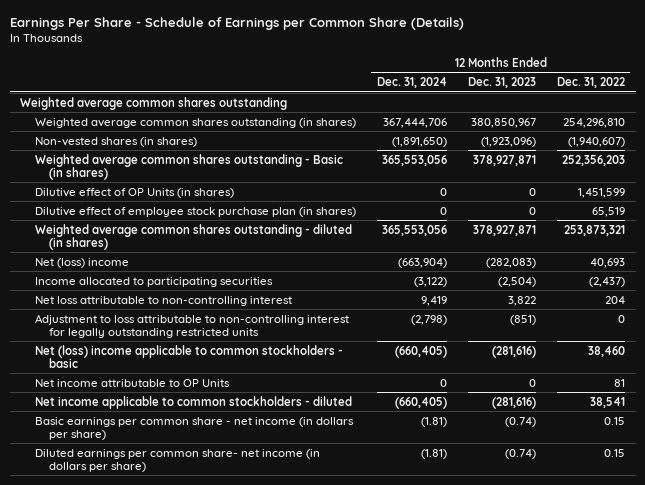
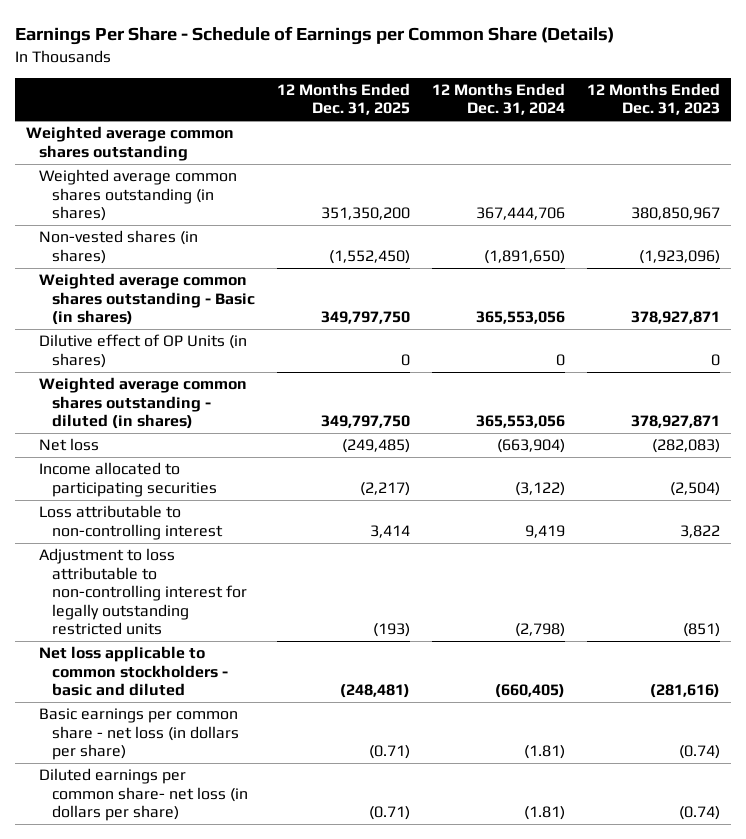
- | 12 Months Ended Dec. 31, 2024 | 12 Months Ended Dec. 31, 2023 | 12 Months Ended Dec. 31, 2022
+ | 12 Months Ended Dec. 31, 2025 | 12 Months Ended Dec. 31, 2024 | 12 Months Ended Dec. 31, 2023
- Dilutive effect of employee stock purchase plan (in shares) | 0 | 0 | 65,519
- Net (loss) income | (663,904) | (282,083) | 40,693
+ Net loss | (249,485) | (663,904) | (282,083)
- Net loss attributable to non-controlling interest | 9,419 | 3,822 | 204
+ Loss attributable to non-controlling interest | 3,414 | 9,419 | 3,822
- Net (loss) income applicable to common stockholders - basic | (660,405) | (281,616) | 38,460
- Net income attributable to OP Units | 0 | 0 | 81
- Net income applicable to common stockholders - diluted | (660,405) | (281,616) | 38,541
- Basic earnings per common share - net income (in dollars per share) | (1.81) | (0.74) | 0.15
- Diluted earnings per common share- net income (in dollars per share) | (1.81) | (0.74) | 0.15
+ Net loss applicable to common stockholders - basic and diluted | (248,481) | (660,405) | (281,616)
+ Basic earnings per common share - net loss (in dollars per share) | (0.71) | (1.81) | (0.74)
+ Diluted earnings per common share- net loss (in dollars per share) | (0.71) | (1.81) | (0.74)

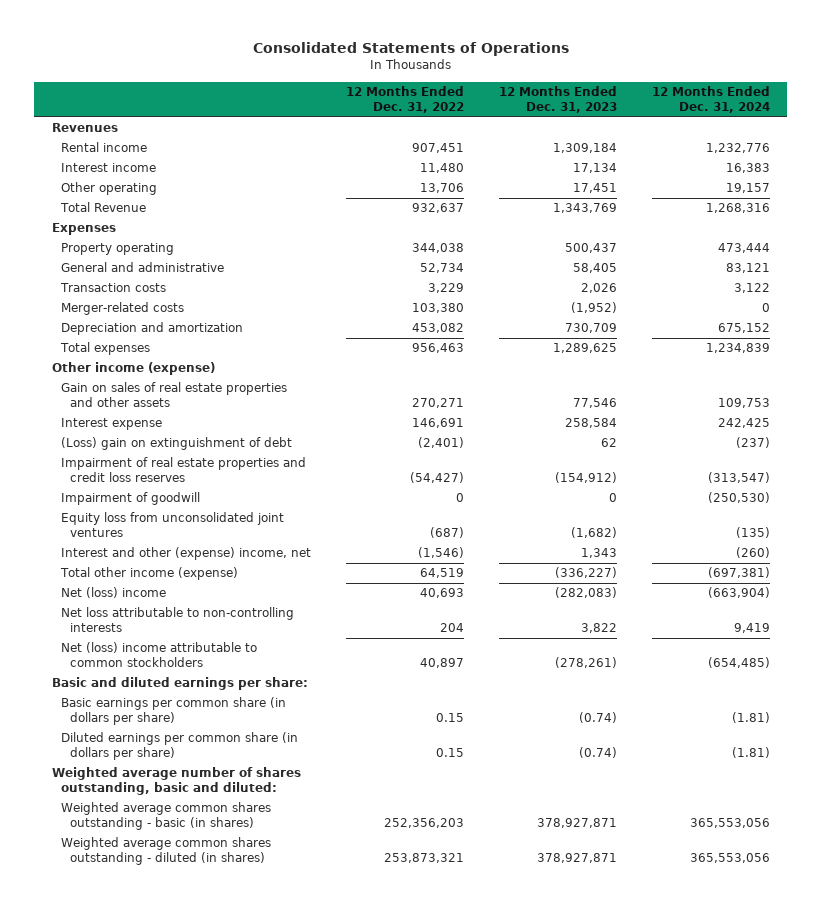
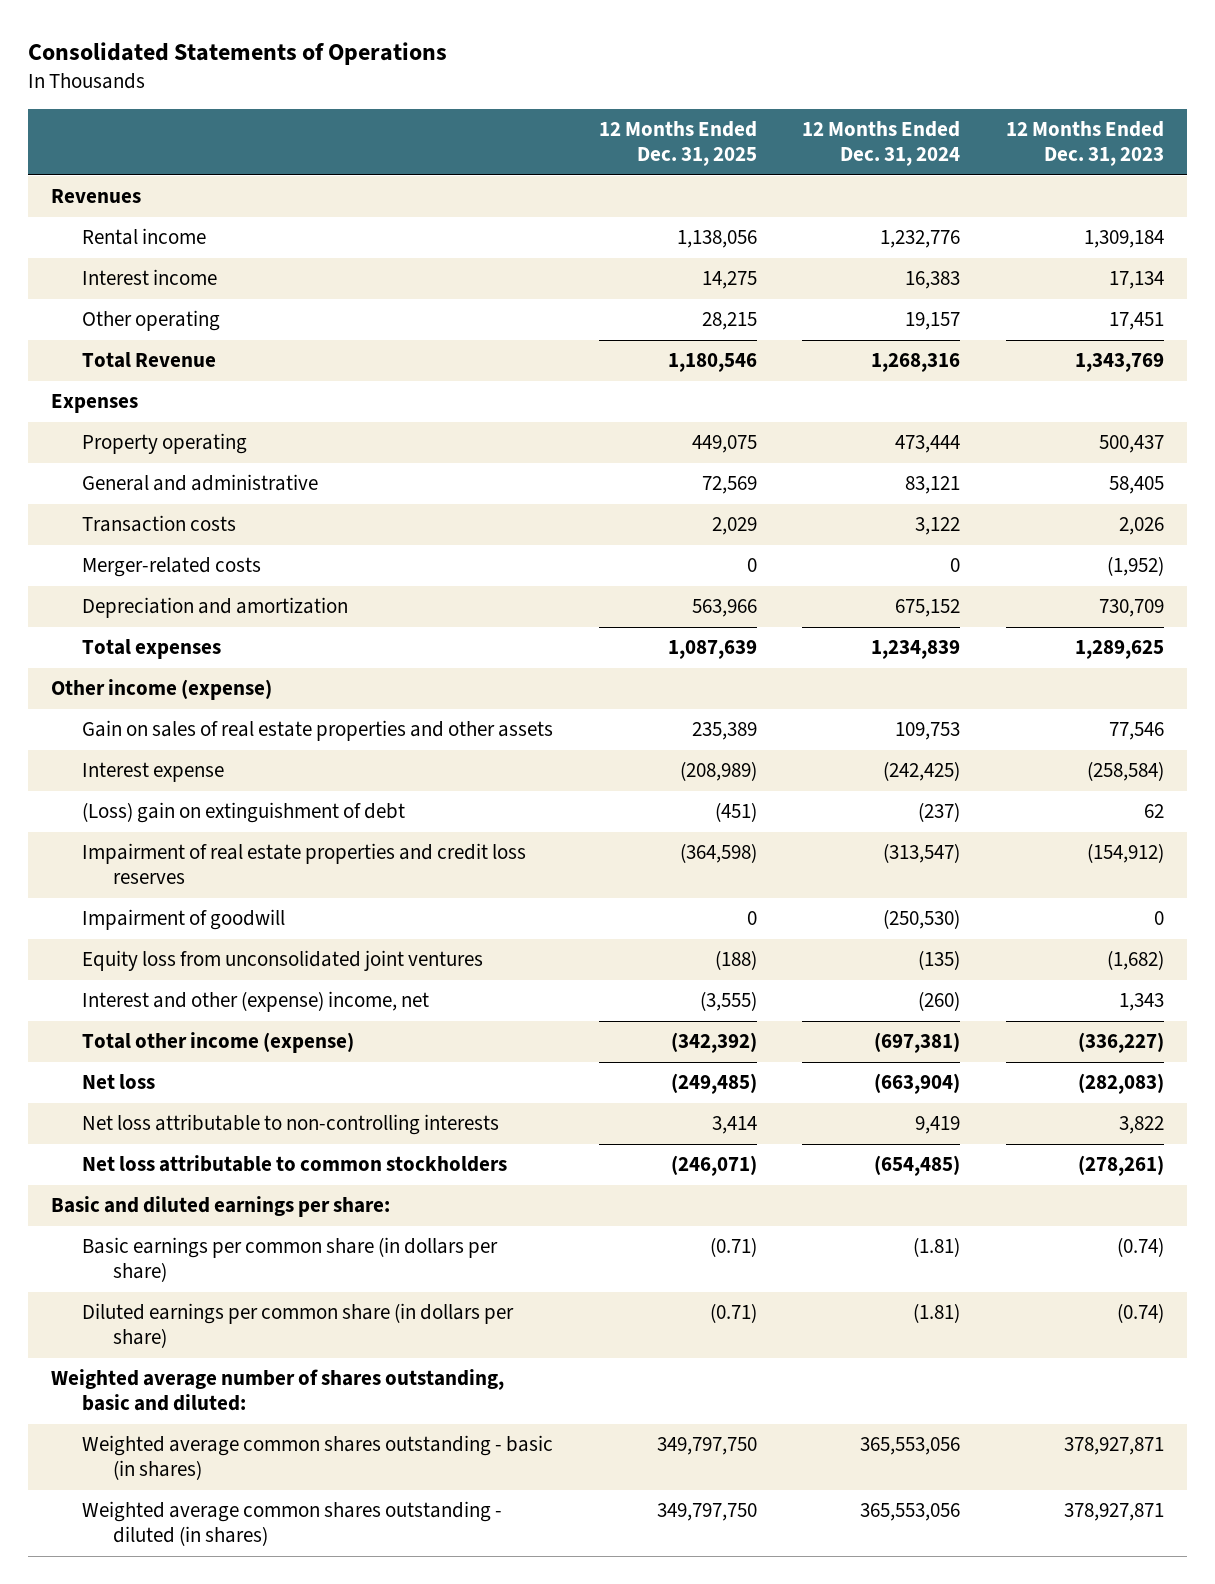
- | 12 Months Ended Dec. 31, 2022 | 12 Months Ended Dec. 31, 2023 | 12 Months Ended Dec. 31, 2024
+ | 12 Months Ended Dec. 31, 2025 | 12 Months Ended Dec. 31, 2024 | 12 Months Ended Dec. 31, 2023
- Interest expense | 146,691 | 258,584 | 242,425
+ Interest expense | (208,989) | (242,425) | (258,584)
- Net (loss) income | 40,693 | (282,083) | (663,904)
+ Net loss | (249,485) | (663,904) | (282,083)
- Net (loss) income attributable to common stockholders | 40,897 | (278,261) | (654,485)
+ Net loss attributable to common stockholders | (246,071) | (654,485) | (278,261)

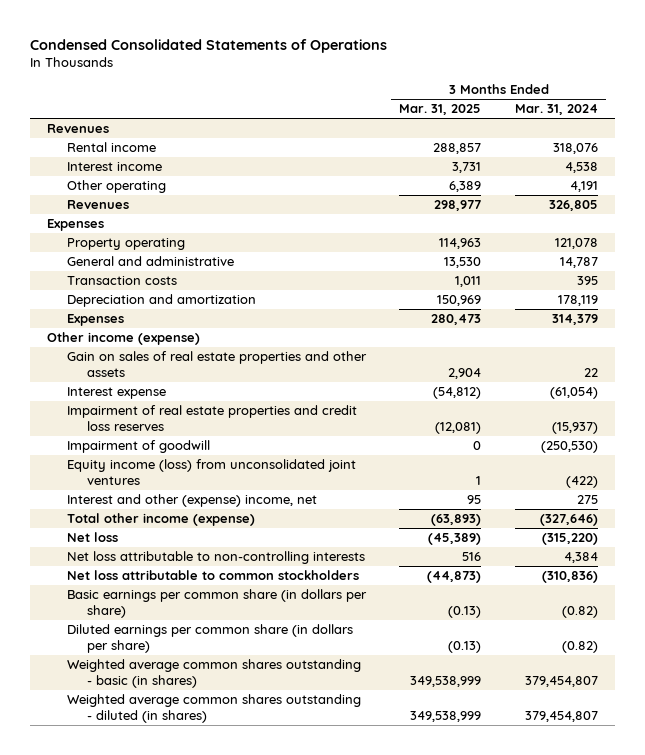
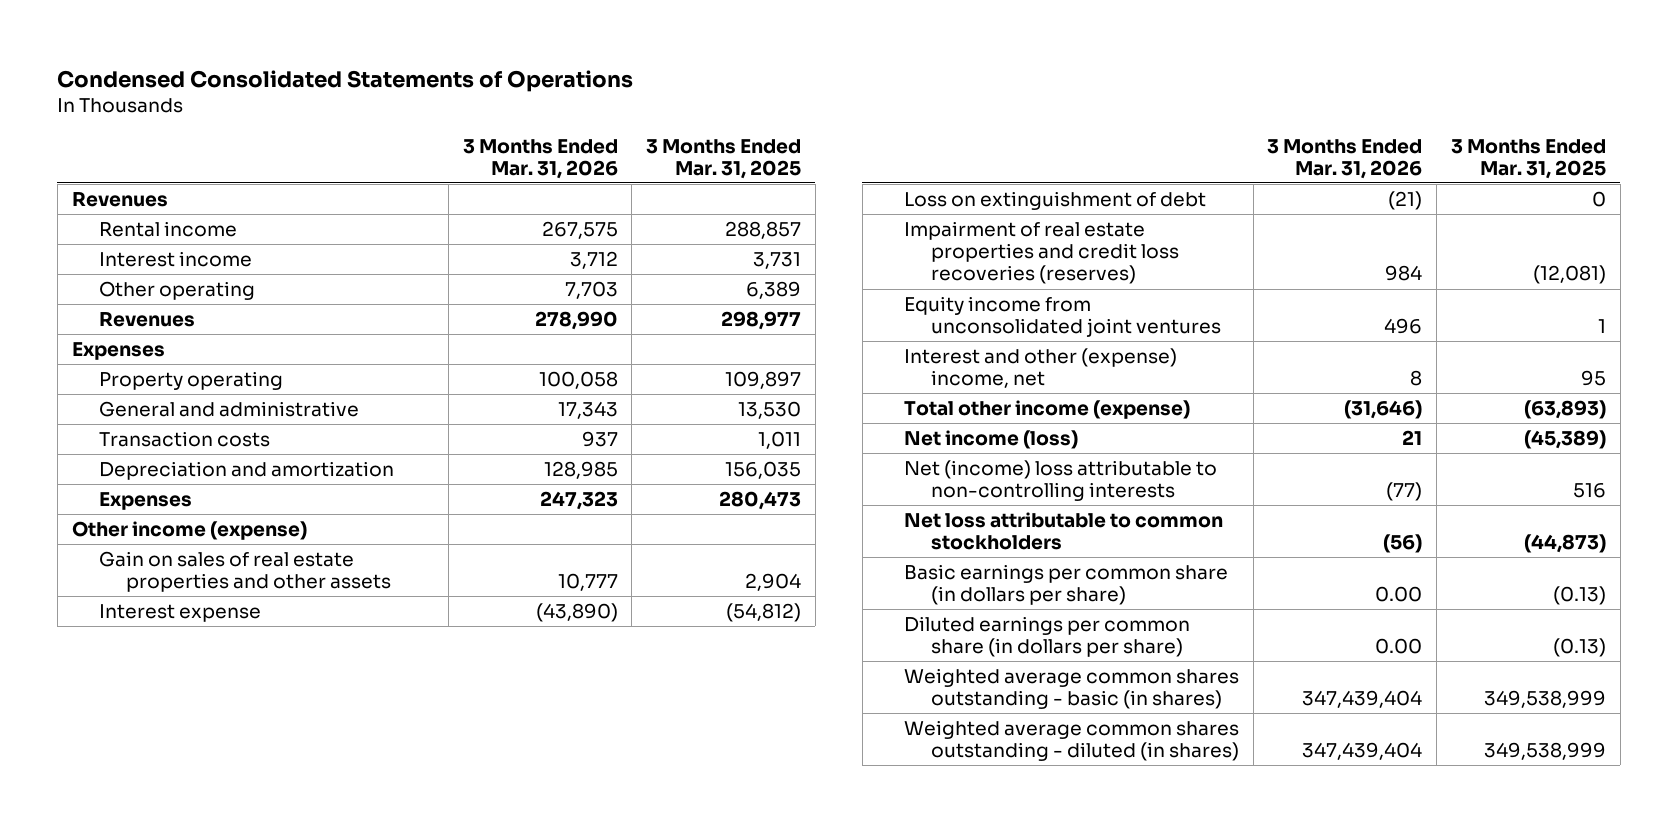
- | 3 Months Ended Mar. 31, 2025 | 3 Months Ended Mar. 31, 2024
+ | 3 Months Ended Mar. 31, 2026 | 3 Months Ended Mar. 31, 2025
- Property operating | 114,963 | 121,078
+ Property operating | 100,058 | 109,897
- Depreciation and amortization | 150,969 | 178,119
+ Depreciation and amortization | 128,985 | 156,035
- Impairment of real estate properties and credit loss reserves | (12,081) | (15,937)
- Impairment of goodwill | 0 | (250,530)
- Equity income (loss) from unconsolidated joint ventures | 1 | (422)
+ Loss on extinguishment of debt | (21) | 0
+ Impairment of real estate properties and credit loss recoveries (reserves) | 984 | (12,081)
+ Equity income from unconsolidated joint ventures | 496 | 1
- Net loss | (45,389) | (315,220)
- Net loss attributable to non-controlling interests | 516 | 4,384
+ Net income (loss) | 21 | (45,389)
+ Net (income) loss attributable to non-controlling interests | (77) | 516

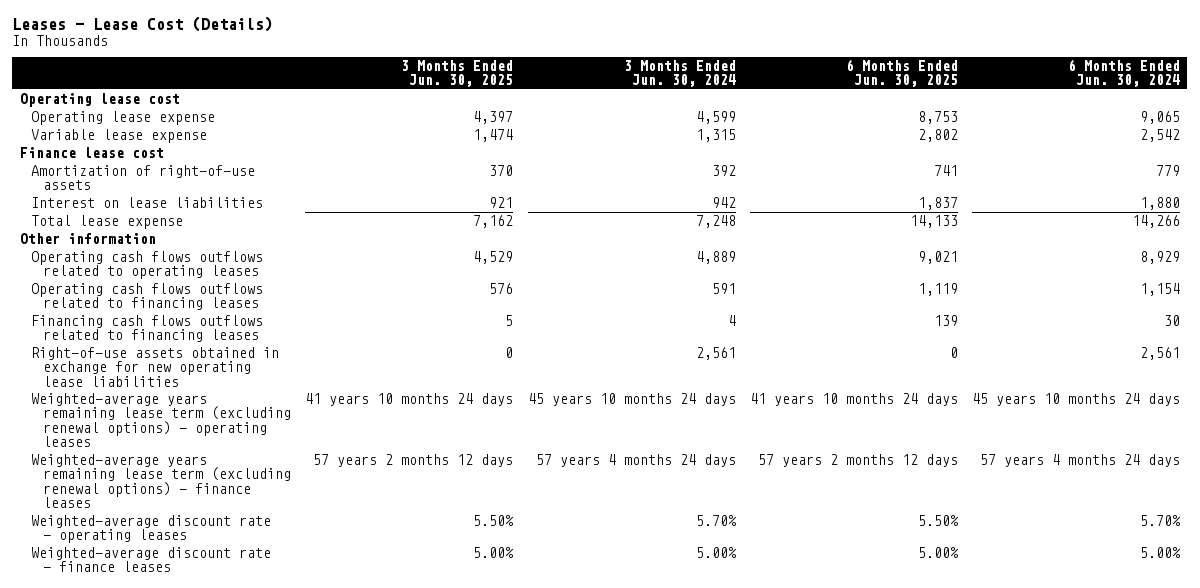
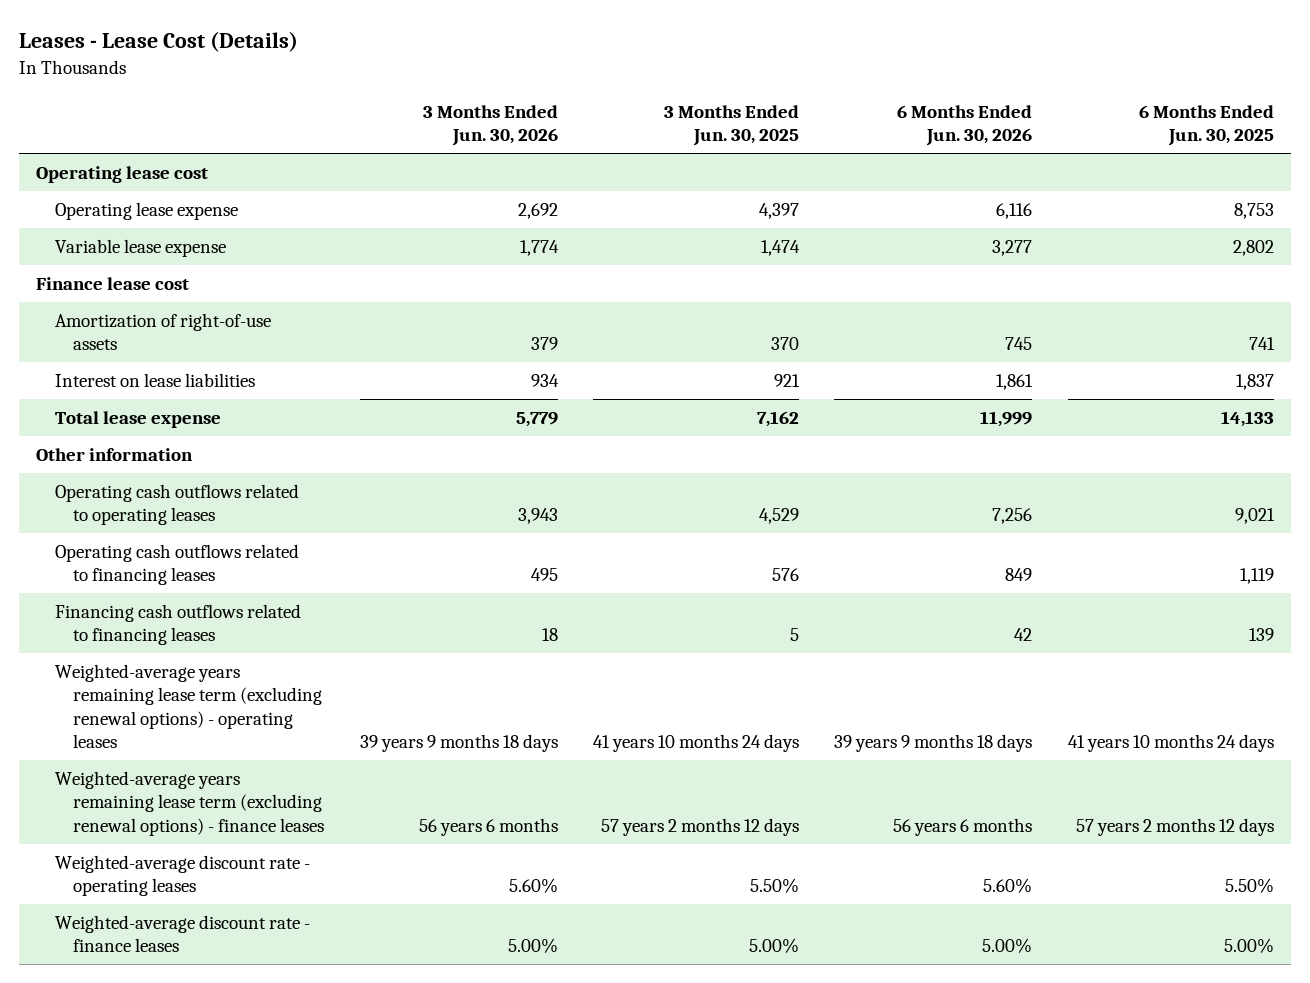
- | 3 Months Ended Jun. 30, 2025 | 3 Months Ended Jun. 30, 2024 | 6 Months Ended Jun. 30, 2025 | 6 Months Ended Jun. 30, 2024
+ | 3 Months Ended Jun. 30, 2026 | 3 Months Ended Jun. 30, 2025 | 6 Months Ended Jun. 30, 2026 | 6 Months Ended Jun. 30, 2025
- Operating cash flows outflows related to operating leases | 4,529 | 4,889 | 9,021 | 8,929
- Operating cash flows outflows related to financing leases | 576 | 591 | 1,119 | 1,154
- Financing cash flows outflows related to financing leases | 5 | 4 | 139 | 30
- Right-of-use assets obtained in exchange for new operating lease liabilities | 0 | 2,561 | 0 | 2,561
+ Operating cash outflows related to operating leases | 3,943 | 4,529 | 7,256 | 9,021
+ Operating cash outflows related to financing leases | 495 | 576 | 849 | 1,119
+ Financing cash outflows related to financing leases | 18 | 5 | 42 | 139

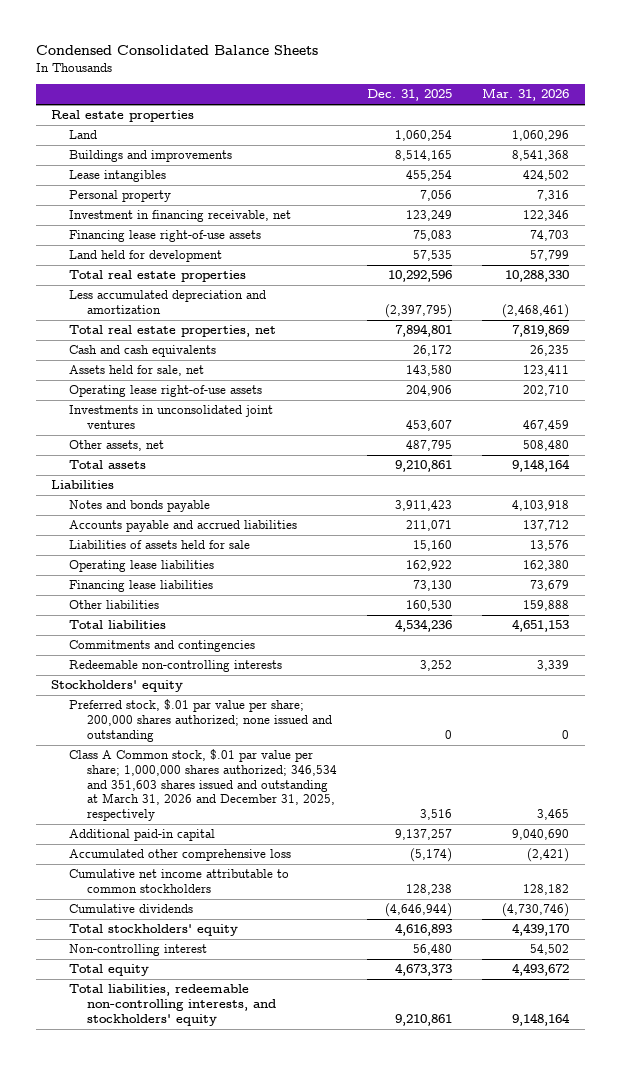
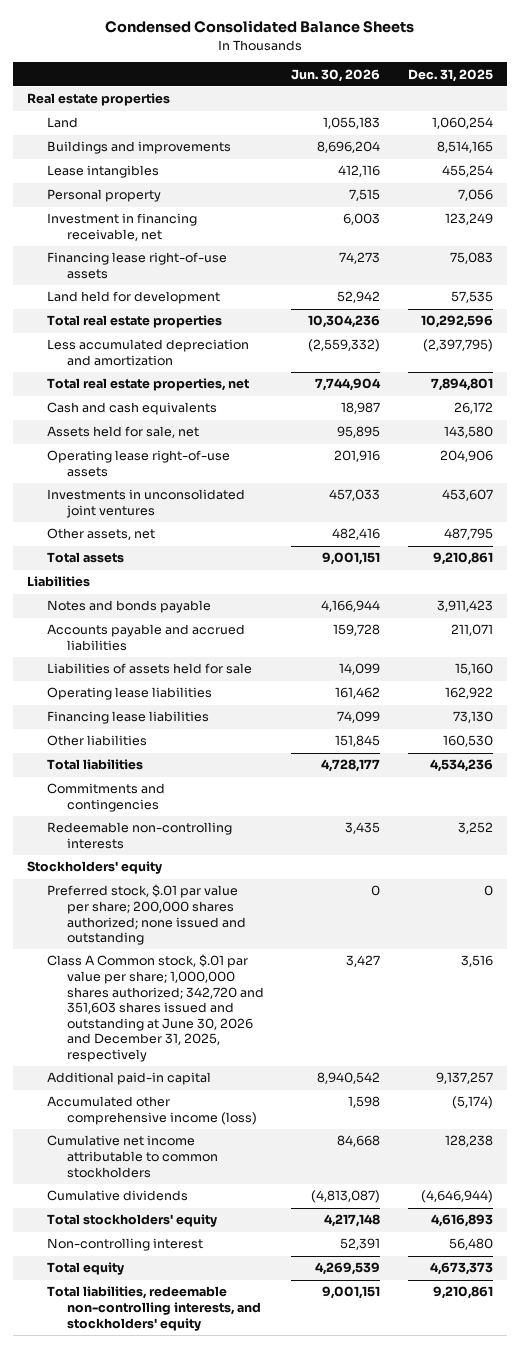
- | Dec. 31, 2025 | Mar. 31, 2026
+ | Jun. 30, 2026 | Dec. 31, 2025
- Class A Common stock, $.01 par value per share; 1,000,000 shares authorized; 346,534 and 351,603 shares issued and outstanding at March 31, 2026 and December 31, 2025, respectively | 3,516 | 3,465
+ Class A Common stock, $.01 par value per share; 1,000,000 shares authorized; 342,720 and 351,603 shares issued and outstanding at June 30, 2026 and December 31, 2025, respectively | 3,427 | 3,516
- Accumulated other comprehensive loss | (5,174) | (2,421)
+ Accumulated other comprehensive income (loss) | 1,598 | (5,174)

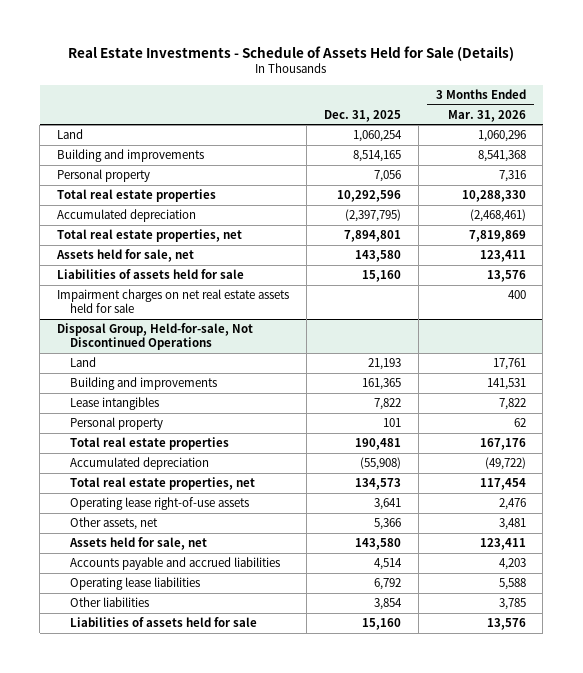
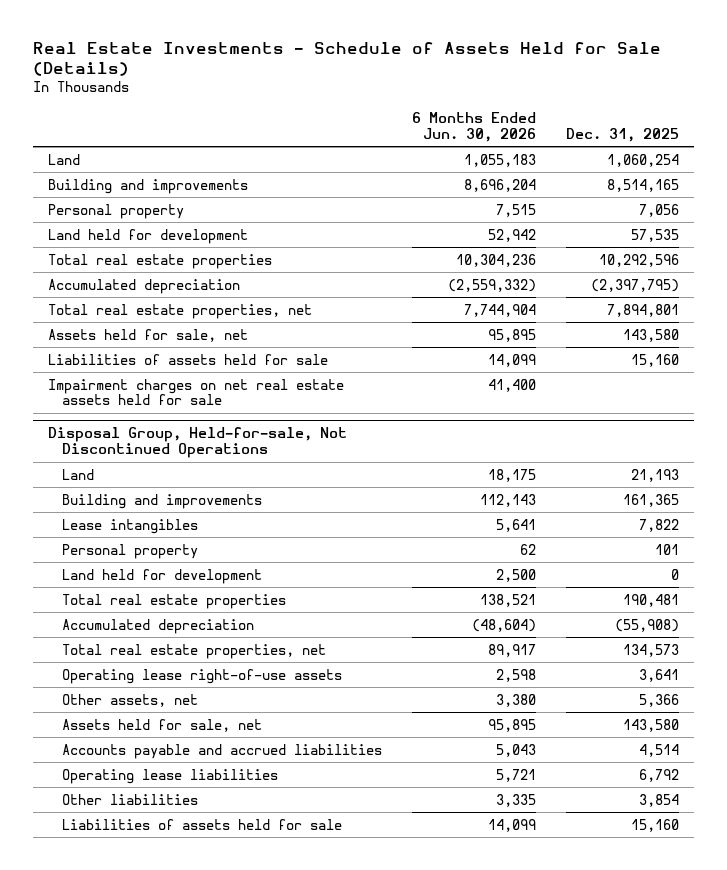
- | Dec. 31, 2025 | 3 Months Ended Mar. 31, 2026
+ | 6 Months Ended Jun. 30, 2026 | Dec. 31, 2025
+ Land held for development | 52,942 | 57,535
@ Disposal Group, Held-for-sale, Not Discontinued Operations
+ Land held for development | 2,500 | 0

